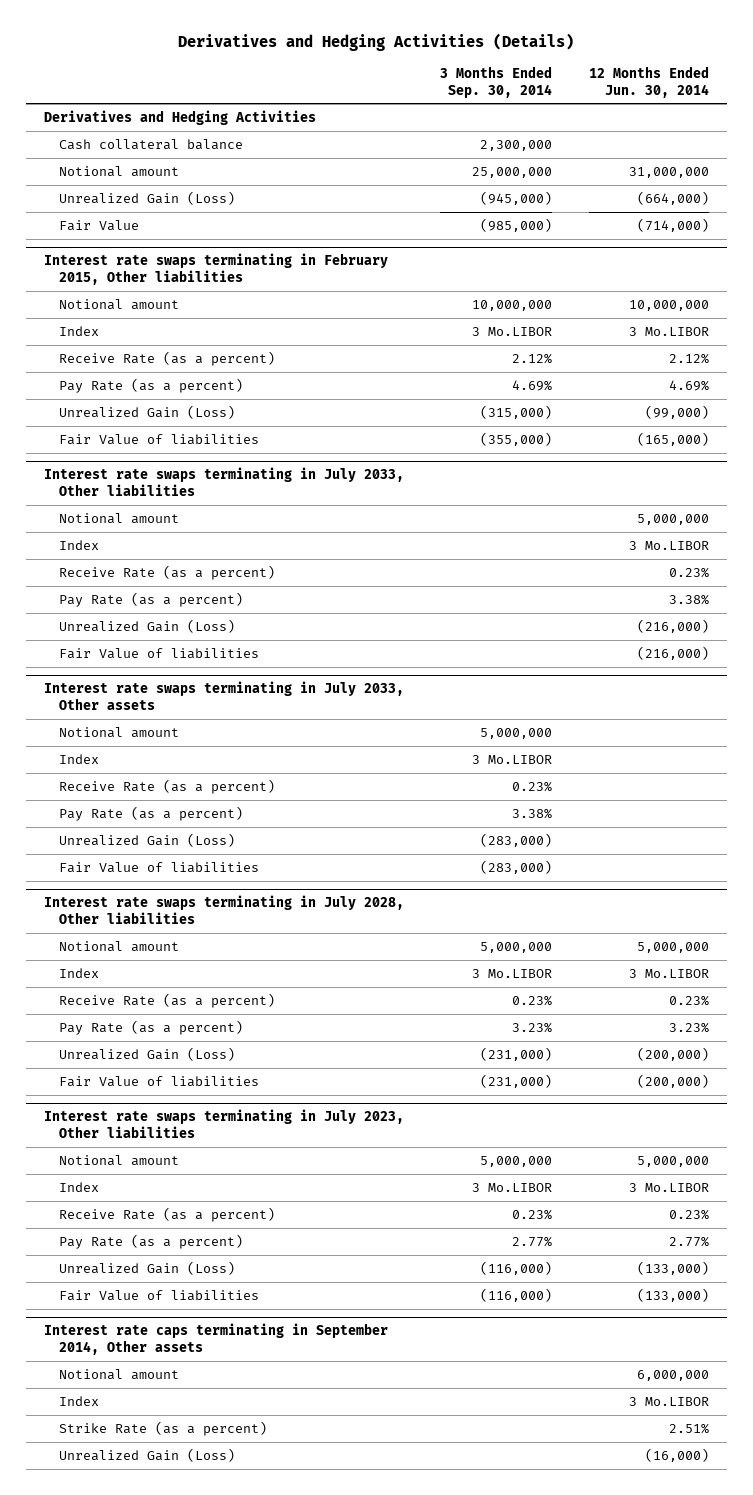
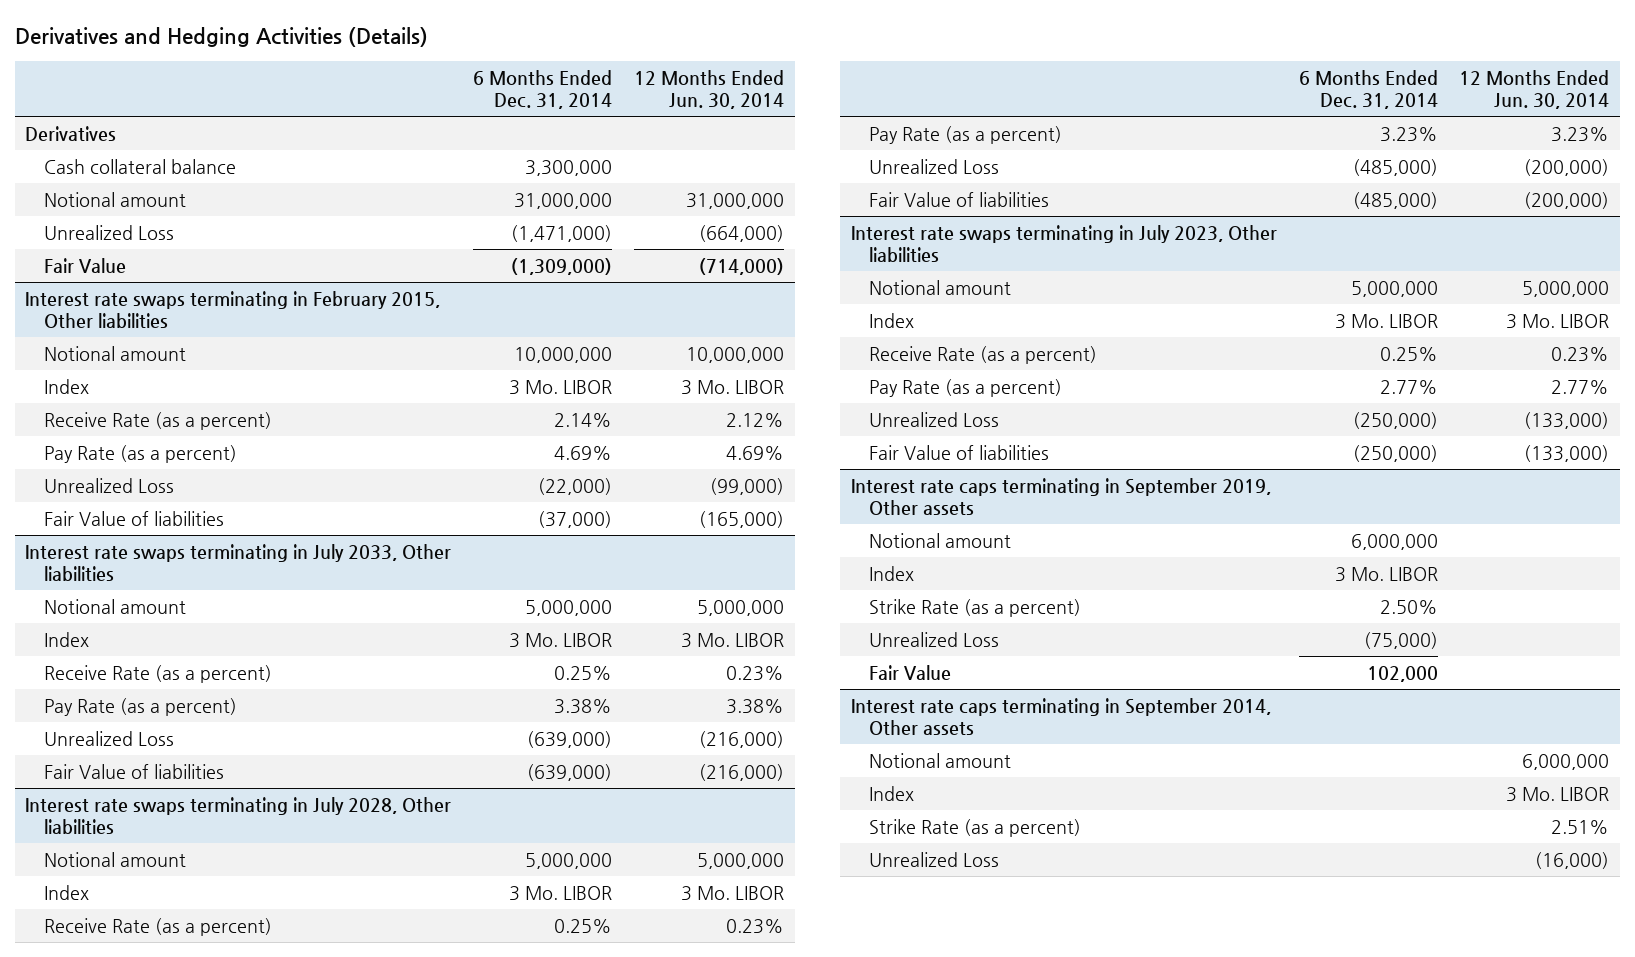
- | 3 Months Ended Sep. 30, 2014 | 12 Months Ended Jun. 30, 2014
+ | 6 Months Ended Dec. 31, 2014 | 12 Months Ended Jun. 30, 2014
- Derivatives and Hedging Activities
+ Derivatives
- Unrealized Gain (Loss) | (945,000) | (664,000)
+ Unrealized Loss | (1,471,000) | (664,000)
@ Interest rate swaps terminating in February 2015, Other liabilities
- Index | 3 Mo.LIBOR | 3 Mo.LIBOR
+ Index | 3 Mo. LIBOR | 3 Mo. LIBOR
- Unrealized Gain (Loss) | (315,000) | (99,000)
+ Unrealized Loss | (22,000) | (99,000)
@ Interest rate swaps terminating in July 2033, Other liabilities
- Index | | 3 Mo.LIBOR
+ Index | 3 Mo. LIBOR | 3 Mo. LIBOR
- Unrealized Gain (Loss) | | (216,000)
+ Unrealized Loss | (639,000) | (216,000)
- Interest rate swaps terminating in July 2033, Other assets
- Notional amount | 5,000,000 |
- Index | 3 Mo.LIBOR |
- Receive Rate (as a percent) | 0.23% |
- Pay Rate (as a percent) | 3.38% |
- Unrealized Gain (Loss) | (283,000) |
- Fair Value of liabilities | (283,000) |
@ Interest rate swaps terminating in July 2028, Other liabilities
- Index | 3 Mo.LIBOR | 3 Mo.LIBOR
+ Index | 3 Mo. LIBOR | 3 Mo. LIBOR
- Unrealized Gain (Loss) | (231,000) | (200,000)
+ Unrealized Loss | (485,000) | (200,000)
@ Interest rate swaps terminating in July 2023, Other liabilities
- Index | 3 Mo.LIBOR | 3 Mo.LIBOR
+ Index | 3 Mo. LIBOR | 3 Mo. LIBOR
- Unrealized Gain (Loss) | (116,000) | (133,000)
+ Unrealized Loss | (250,000) | (133,000)
+ Interest rate caps terminating in September 2019, Other assets
+ Notional amount | 6,000,000 |
+ Index | 3 Mo. LIBOR |
+ Strike Rate (as a percent) | 2.50% |
+ Unrealized Loss | (75,000) |
+ Fair Value | 102,000 |
@ Interest rate caps terminating in September 2014, Other assets
- Index | | 3 Mo.LIBOR
+ Index | | 3 Mo. LIBOR
- Unrealized Gain (Loss) | | (16,000)
+ Unrealized Loss | | (16,000)

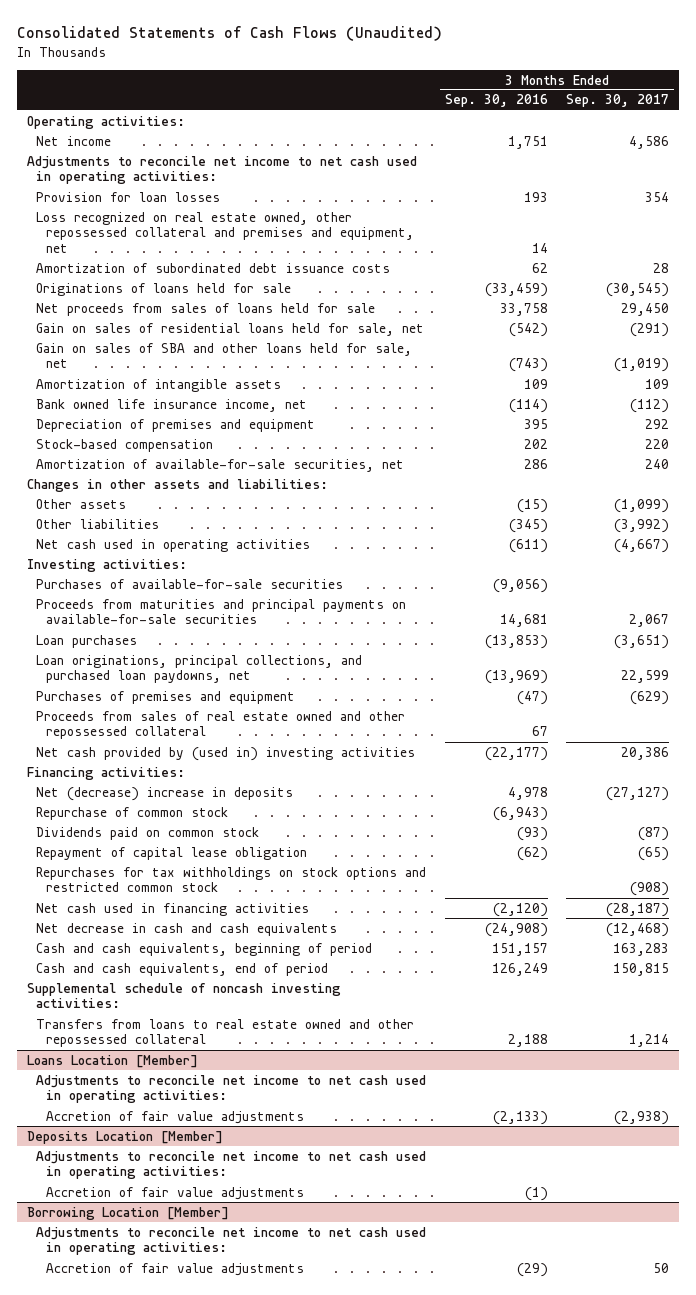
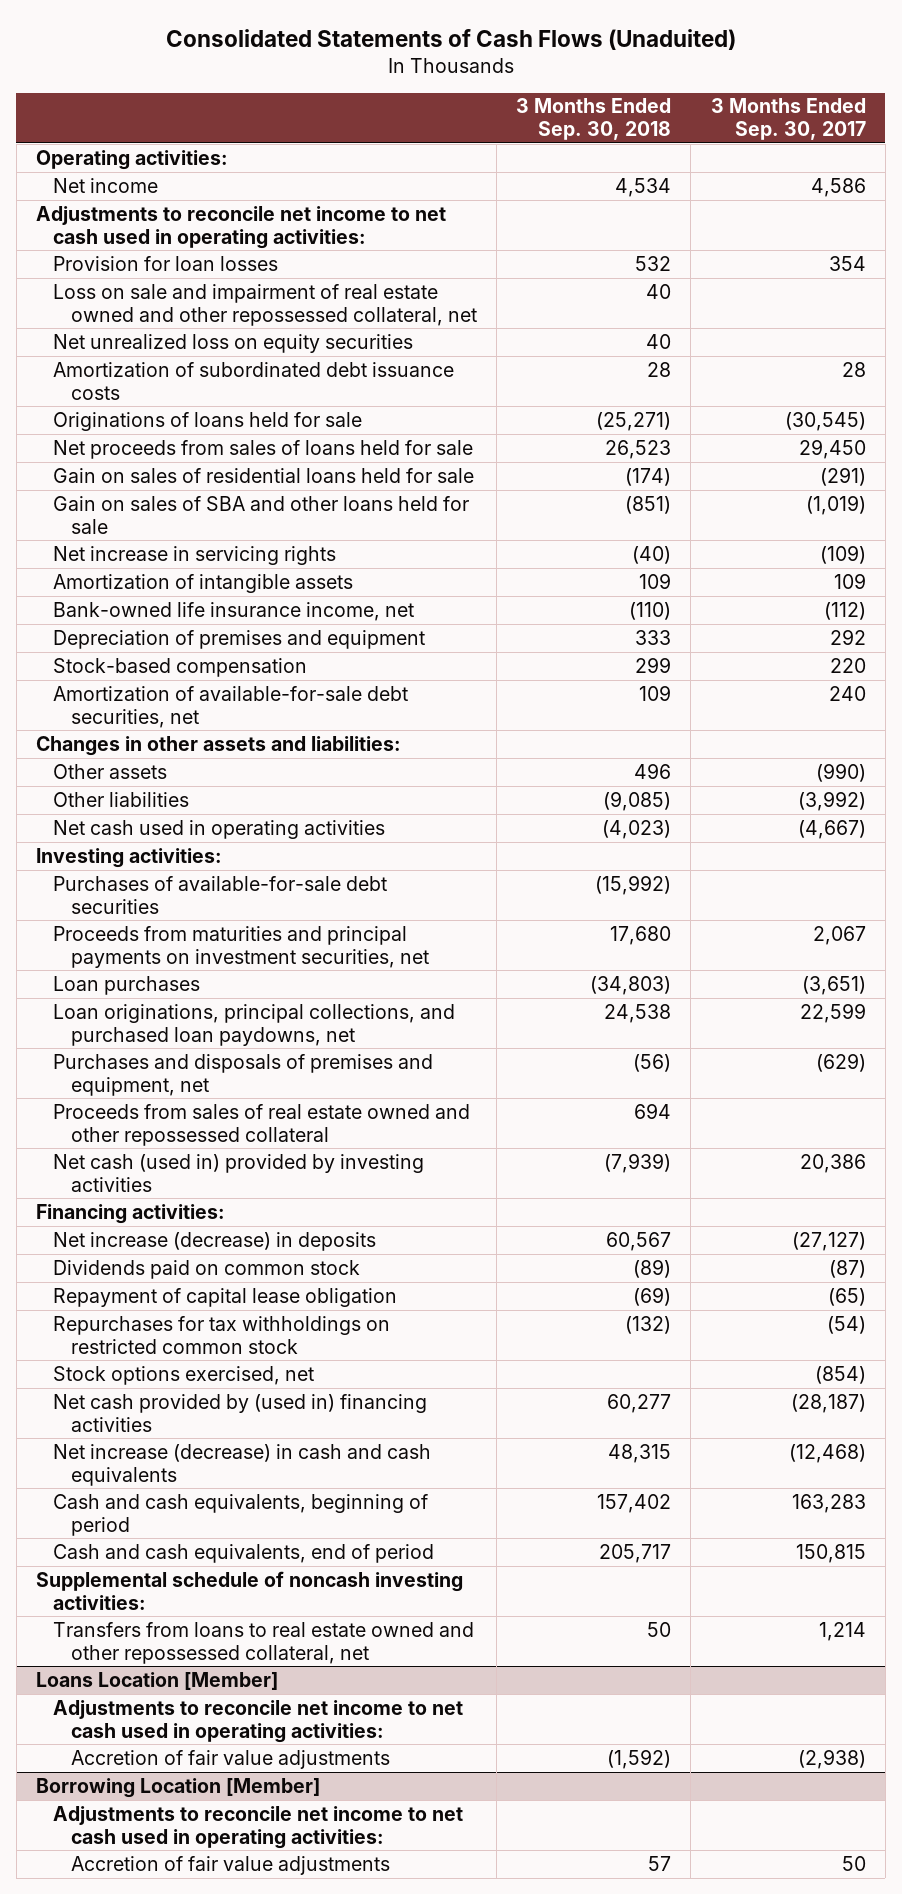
- Consolidated Statements of Cash Flows (Unaudited)
+ Consolidated Statements of Cash Flows (Unaduited)
- | 3 Months Ended Sep. 30, 2016 | 3 Months Ended Sep. 30, 2017
+ | 3 Months Ended Sep. 30, 2018 | 3 Months Ended Sep. 30, 2017
- Loss recognized on real estate owned, other repossessed collateral and premises and equipment, net | 14 |
+ Loss on sale and impairment of real estate owned and other repossessed collateral, net | 40 |
+ Net unrealized loss on equity securities | 40 |
- Gain on sales of residential loans held for sale, net | (542) | (291)
- Gain on sales of SBA and other loans held for sale, net | (743) | (1,019)
+ Gain on sales of residential loans held for sale | (174) | (291)
+ Gain on sales of SBA and other loans held for sale | (851) | (1,019)
+ Net increase in servicing rights | (40) | (109)
- Bank owned life insurance income, net | (114) | (112)
+ Bank-owned life insurance income, net | (110) | (112)
- Amortization of available-for-sale securities, net | 286 | 240
+ Amortization of available-for-sale debt securities, net | 109 | 240
- Other assets | (15) | (1,099)
+ Other assets | 496 | (990)
- Purchases of available-for-sale securities | (9,056) |
- Proceeds from maturities and principal payments on available-for-sale securities | 14,681 | 2,067
+ Purchases of available-for-sale debt securities | (15,992) |
+ Proceeds from maturities and principal payments on investment securities, net | 17,680 | 2,067
- Purchases of premises and equipment | (47) | (629)
+ Purchases and disposals of premises and equipment, net | (56) | (629)
- Net cash provided by (used in) investing activities | (22,177) | 20,386
+ Net cash (used in) provided by investing activities | (7,939) | 20,386
- Net (decrease) increase in deposits | 4,978 | (27,127)
- Repurchase of common stock | (6,943) |
+ Net increase (decrease) in deposits | 60,567 | (27,127)
- Repurchases for tax withholdings on stock options and restricted common stock | | (908)
- Net cash used in financing activities | (2,120) | (28,187)
- Net decrease in cash and cash equivalents | (24,908) | (12,468)
+ Repurchases for tax withholdings on restricted common stock | (132) | (54)
+ Stock options exercised, net | | (854)
+ Net cash provided by (used in) financing activities | 60,277 | (28,187)
+ Net increase (decrease) in cash and cash equivalents | 48,315 | (12,468)
- Transfers from loans to real estate owned and other repossessed collateral | 2,188 | 1,214
+ Transfers from loans to real estate owned and other repossessed collateral, net | 50 | 1,214
- Deposits Location [Member]
- Adjustments to reconcile net income to net cash used in operating activities:
- Accretion of fair value adjustments | (1) |

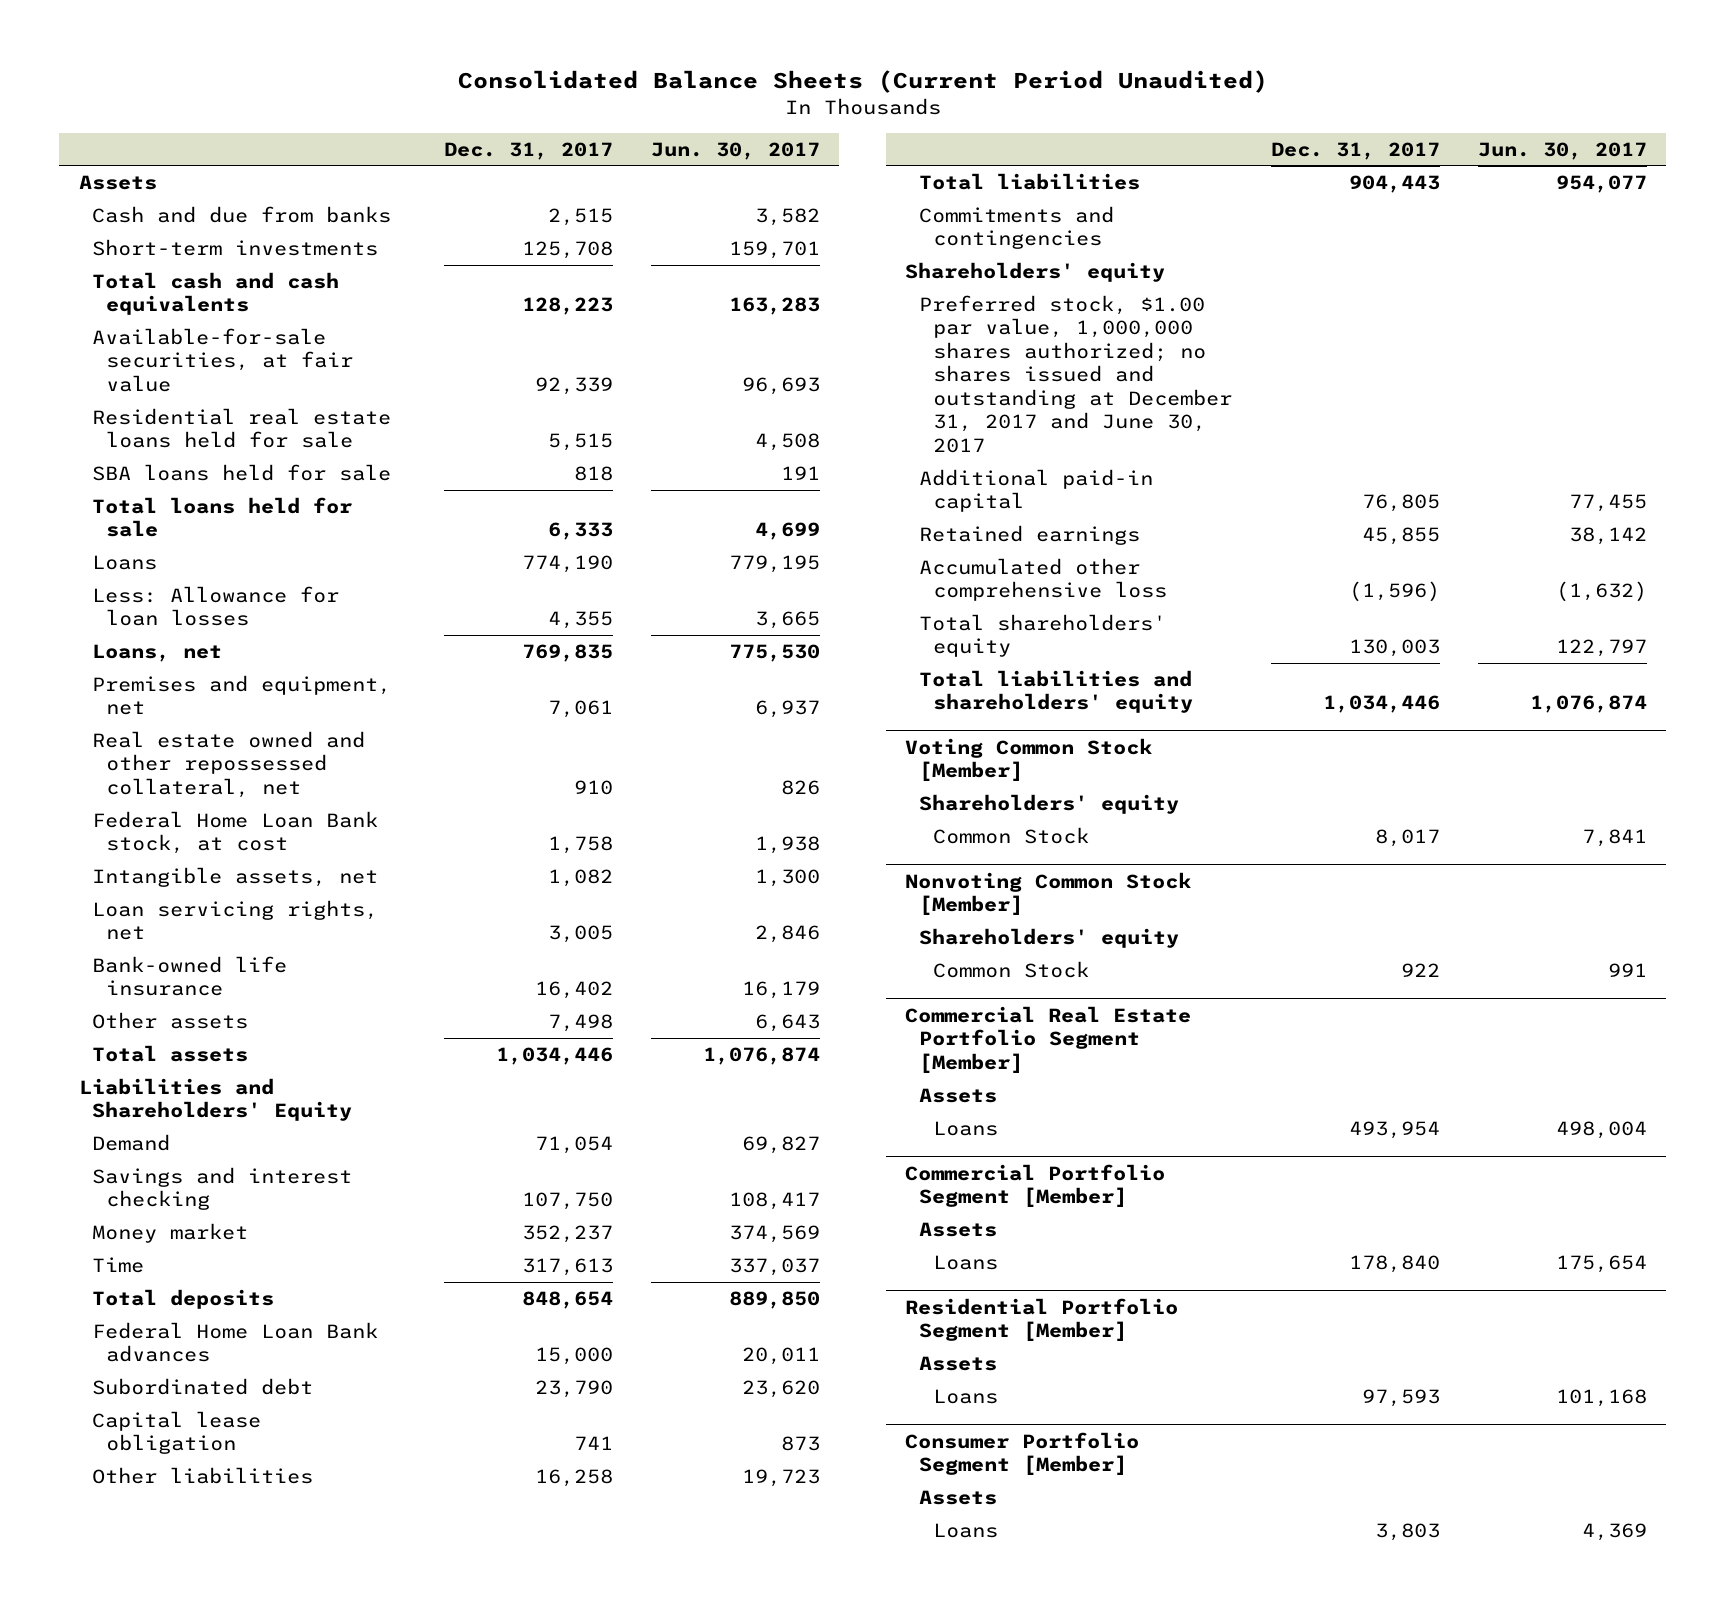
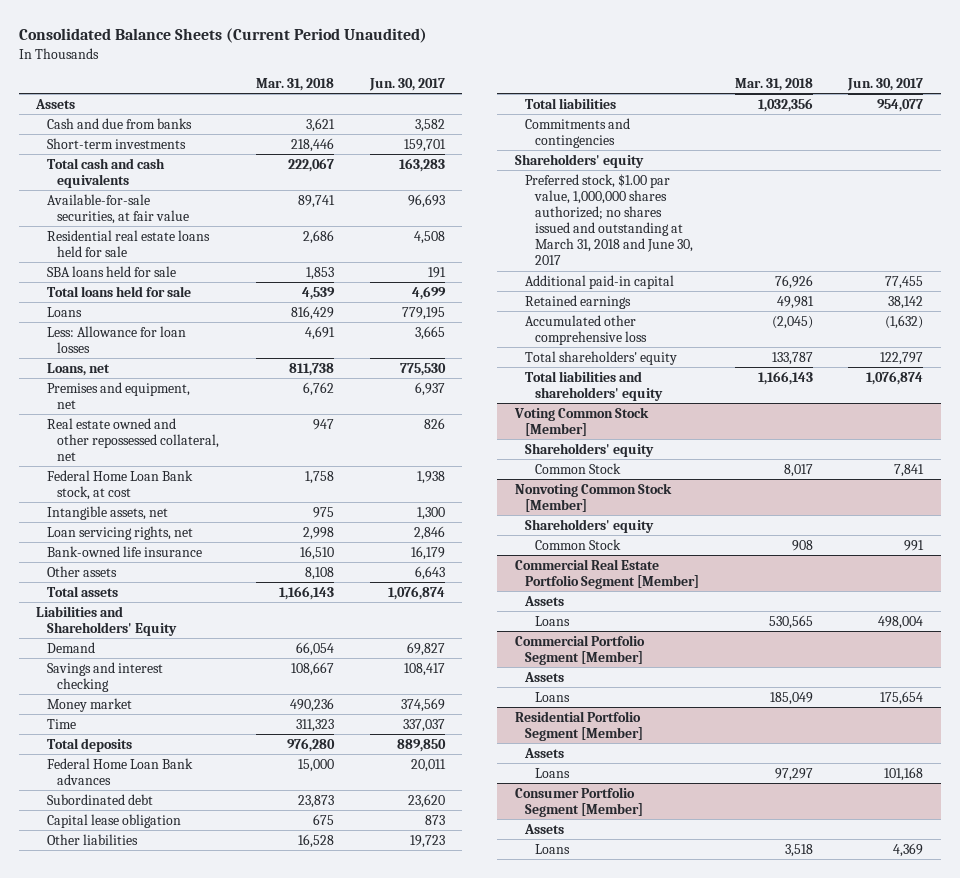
- | Dec. 31, 2017 | Jun. 30, 2017
+ | Mar. 31, 2018 | Jun. 30, 2017
- Preferred stock, $1.00 par value, 1,000,000 shares authorized; no shares issued and outstanding at December 31, 2017 and June 30, 2017
+ Preferred stock, $1.00 par value, 1,000,000 shares authorized; no shares issued and outstanding at March 31, 2018 and June 30, 2017

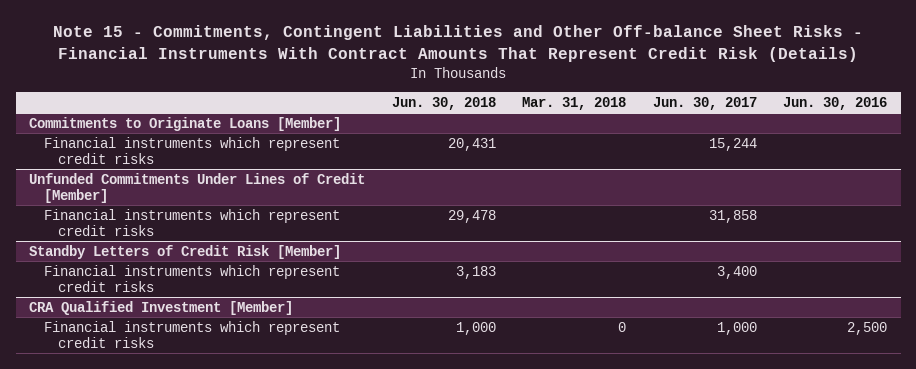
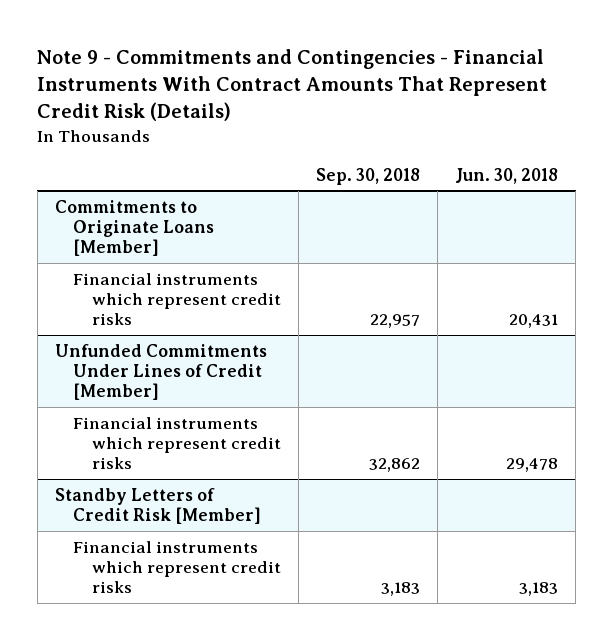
- Note 15 - Commitments, Contingent Liabilities and Other Off-balance Sheet Risks - Financial Instruments With Contract Amounts That Represent Credit Risk (Details)
+ Note 9 - Commitments and Contingencies - Financial Instruments With Contract Amounts That Represent Credit Risk (Details)
- | Jun. 30, 2018 | Mar. 31, 2018 | Jun. 30, 2017 | Jun. 30, 2016
+ | Sep. 30, 2018 | Jun. 30, 2018
- CRA Qualified Investment [Member]
- Financial instruments which represent credit risks | 1,000 | 0 | 1,000 | 2,500

